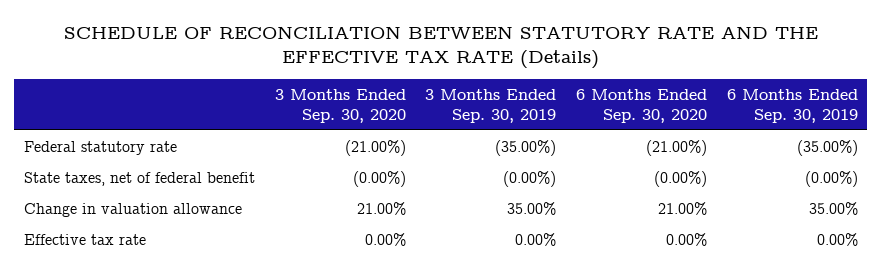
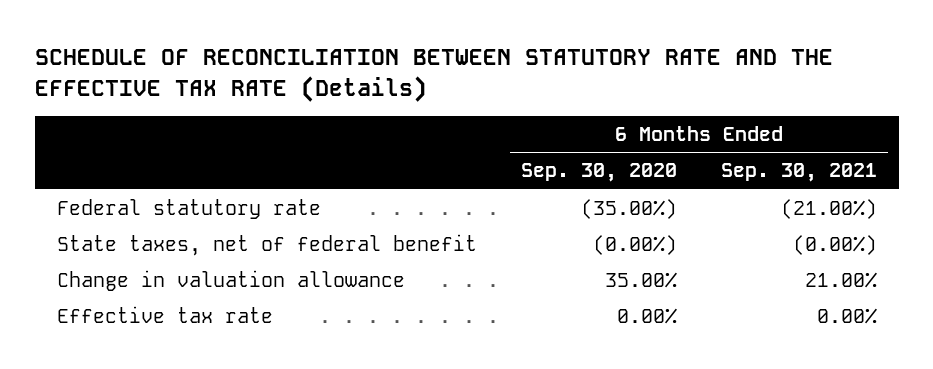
- | 3 Months Ended Sep. 30, 2020 | 3 Months Ended Sep. 30, 2019 | 6 Months Ended Sep. 30, 2020 | 6 Months Ended Sep. 30, 2019
+ | 6 Months Ended Sep. 30, 2020 | 6 Months Ended Sep. 30, 2021
- Federal statutory rate | (21.00%) | (35.00%) | (21.00%) | (35.00%)
+ Federal statutory rate | (35.00%) | (21.00%)
- Change in valuation allowance | 21.00% | 35.00% | 21.00% | 35.00%
+ Change in valuation allowance | 35.00% | 21.00%

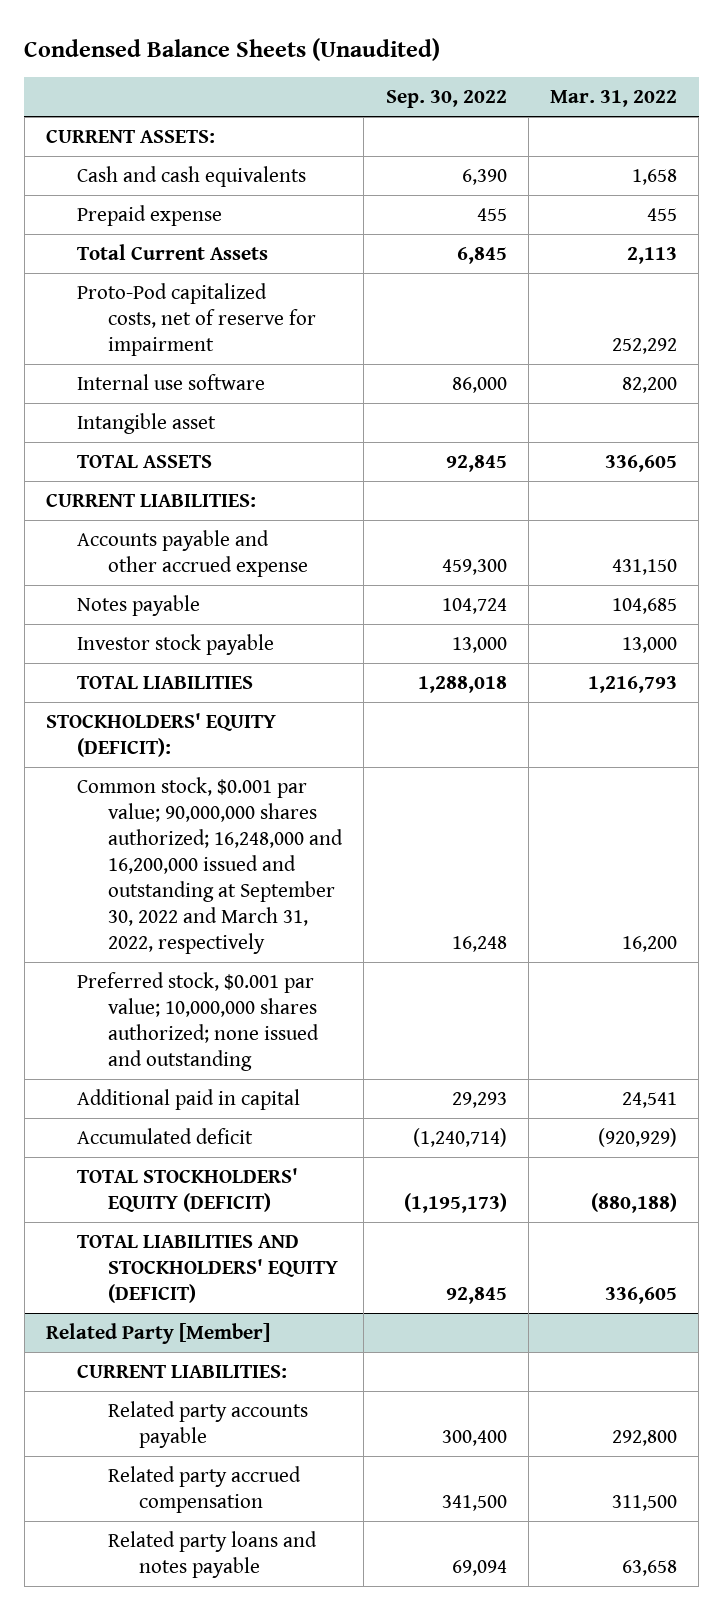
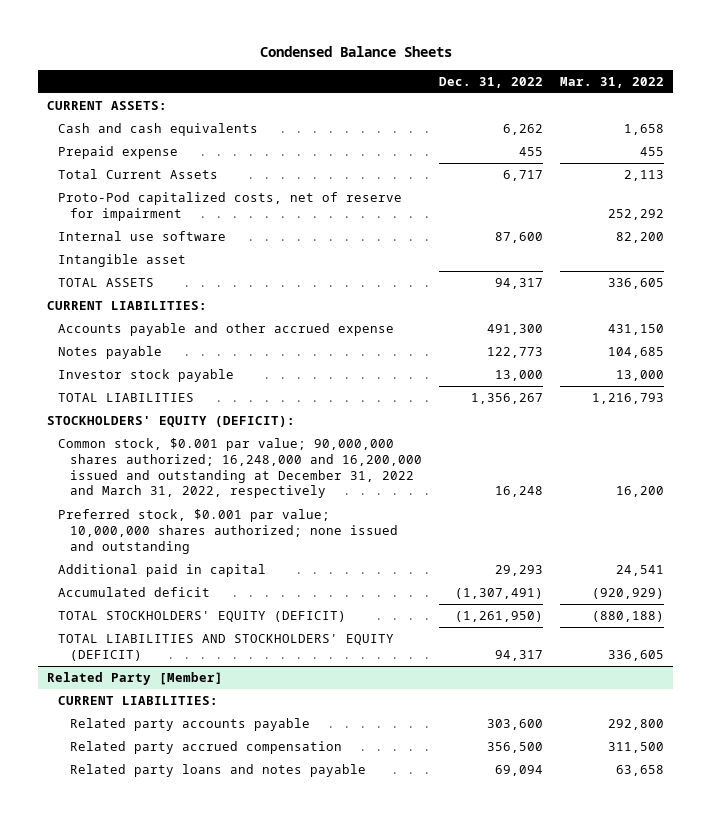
- Condensed Balance Sheets (Unaudited)
+ Condensed Balance Sheets
- | Sep. 30, 2022 | Mar. 31, 2022
+ | Dec. 31, 2022 | Mar. 31, 2022
- Common stock, $0.001 par value; 90,000,000 shares authorized; 16,248,000 and 16,200,000 issued and outstanding at September 30, 2022 and March 31, 2022, respectively | 16,248 | 16,200
+ Common stock, $0.001 par value; 90,000,000 shares authorized; 16,248,000 and 16,200,000 issued and outstanding at December 31, 2022 and March 31, 2022, respectively | 16,248 | 16,200

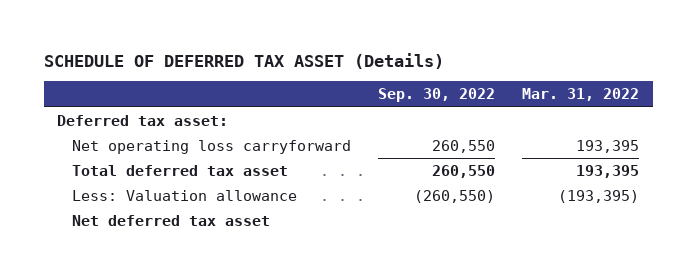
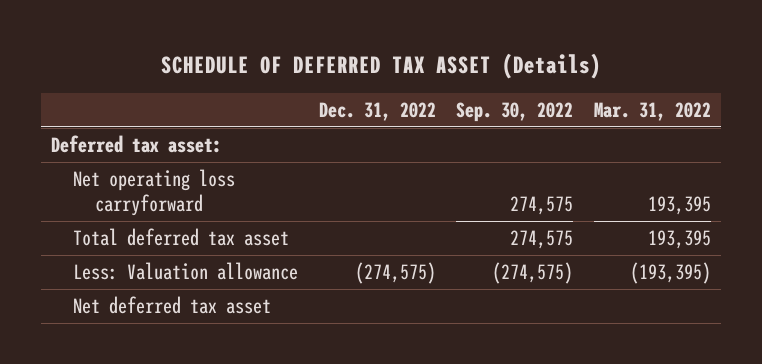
- | Sep. 30, 2022 | Mar. 31, 2022
+ | Dec. 31, 2022 | Sep. 30, 2022 | Mar. 31, 2022
- Net operating loss carryforward | 260,550 | 193,395
- Total deferred tax asset | 260,550 | 193,395
- Less: Valuation allowance | (260,550) | (193,395)
+ Net operating loss carryforward | | 274,575 | 193,395
+ Total deferred tax asset | | 274,575 | 193,395
+ Less: Valuation allowance | (274,575) | (274,575) | (193,395)

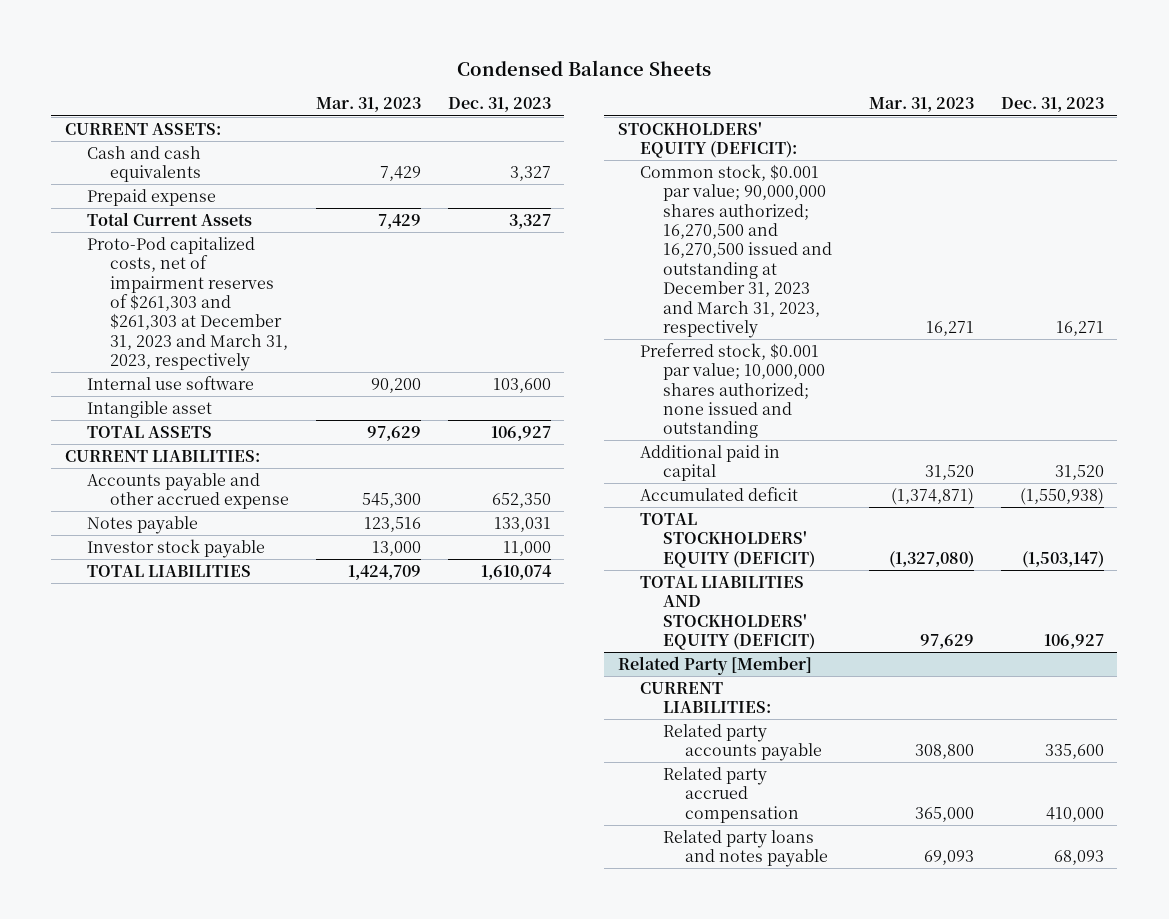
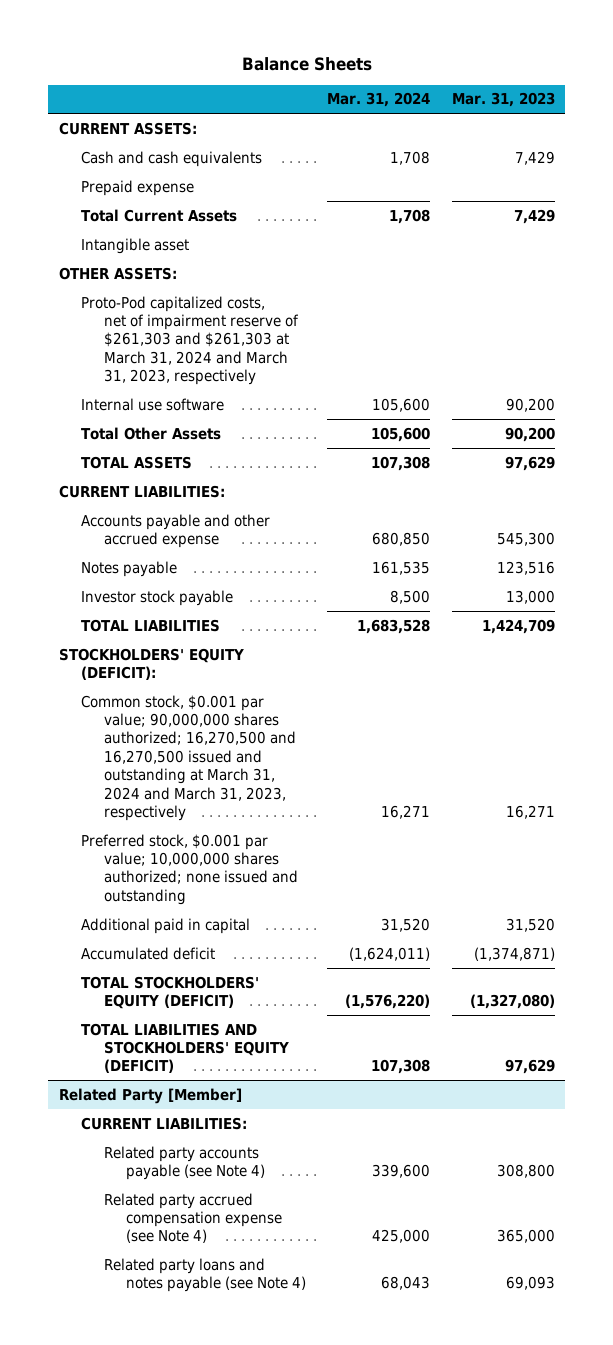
- Condensed Balance Sheets
+ Balance Sheets
- | Mar. 31, 2023 | Dec. 31, 2023
+ | Mar. 31, 2024 | Mar. 31, 2023
- Proto-Pod capitalized costs, net of impairment reserves of $261,303 and $261,303 at December 31, 2023 and March 31, 2023, respectively
+ OTHER ASSETS:
+ Proto-Pod capitalized costs, net of impairment reserve of $261,303 and $261,303 at March 31, 2024 and March 31, 2023, respectively
moved down: Internal use software | 105,600 | 90,200
+ Total Other Assets | 105,600 | 90,200
- Common stock, $0.001 par value; 90,000,000 shares authorized; 16,270,500 and 16,270,500 issued and outstanding at December 31, 2023 and March 31, 2023, respectively | 16,271 | 16,271
+ Common stock, $0.001 par value; 90,000,000 shares authorized; 16,270,500 and 16,270,500 issued and outstanding at March 31, 2024 and March 31, 2023, respectively | 16,271 | 16,271
@ Related Party [Member]
- Related party accounts payable | 308,800 | 335,600
- Related party accrued compensation | 365,000 | 410,000
- Related party loans and notes payable | 69,093 | 68,093
+ Related party accounts payable (see Note 4) | 339,600 | 308,800
+ Related party accrued compensation expense (see Note 4) | 425,000 | 365,000
+ Related party loans and notes payable (see Note 4) | 68,043 | 69,093

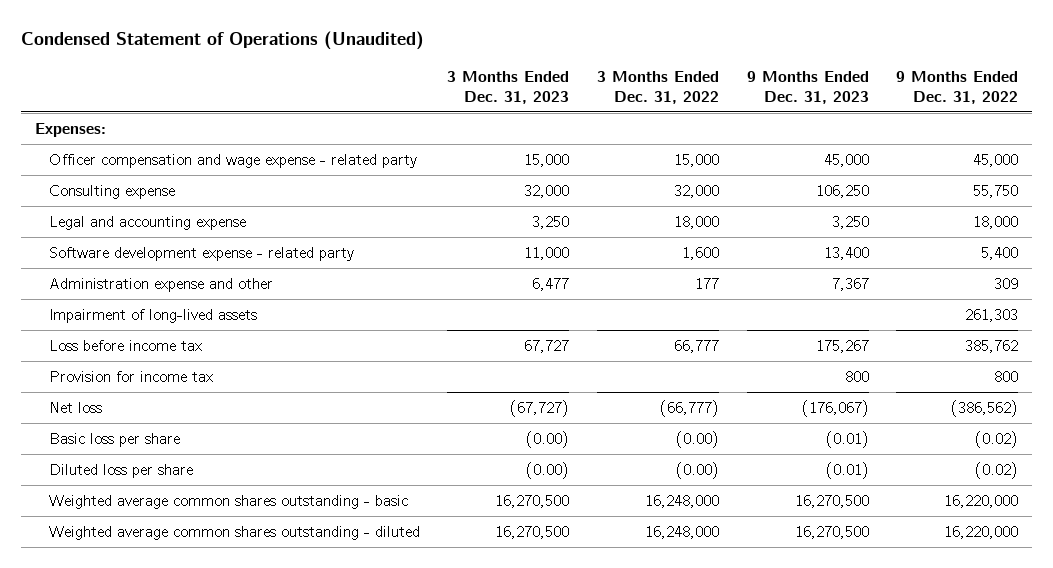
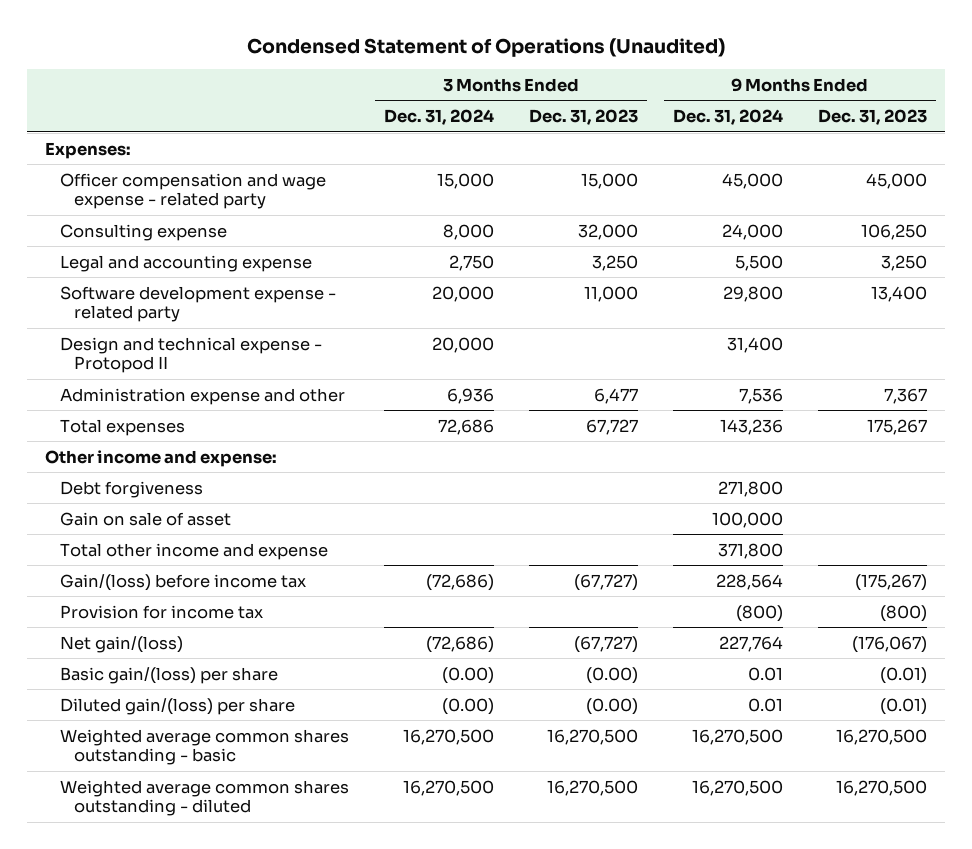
- | 3 Months Ended Dec. 31, 2023 | 3 Months Ended Dec. 31, 2022 | 9 Months Ended Dec. 31, 2023 | 9 Months Ended Dec. 31, 2022
+ | 3 Months Ended Dec. 31, 2024 | 3 Months Ended Dec. 31, 2023 | 9 Months Ended Dec. 31, 2024 | 9 Months Ended Dec. 31, 2023
+ Design and technical expense - Protopod II | 20,000 | | 31,400 |
- Impairment of long-lived assets | | | | 261,303
- Loss before income tax | 67,727 | 66,777 | 175,267 | 385,762
- Provision for income tax | | | 800 | 800
- Net loss | (67,727) | (66,777) | (176,067) | (386,562)
- Basic loss per share | (0.00) | (0.00) | (0.01) | (0.02)
- Diluted loss per share | (0.00) | (0.00) | (0.01) | (0.02)
+ Total expenses | 72,686 | 67,727 | 143,236 | 175,267
+ Other income and expense:
+ Debt forgiveness | | | 271,800 |
+ Gain on sale of asset | | | 100,000 |
+ Total other income and expense | | | 371,800 |
+ Gain/(loss) before income tax | (72,686) | (67,727) | 228,564 | (175,267)
+ Provision for income tax | | | (800) | (800)
+ Net gain/(loss) | (72,686) | (67,727) | 227,764 | (176,067)
+ Basic gain/(loss) per share | (0.00) | (0.00) | 0.01 | (0.01)
+ Diluted gain/(loss) per share | (0.00) | (0.00) | 0.01 | (0.01)

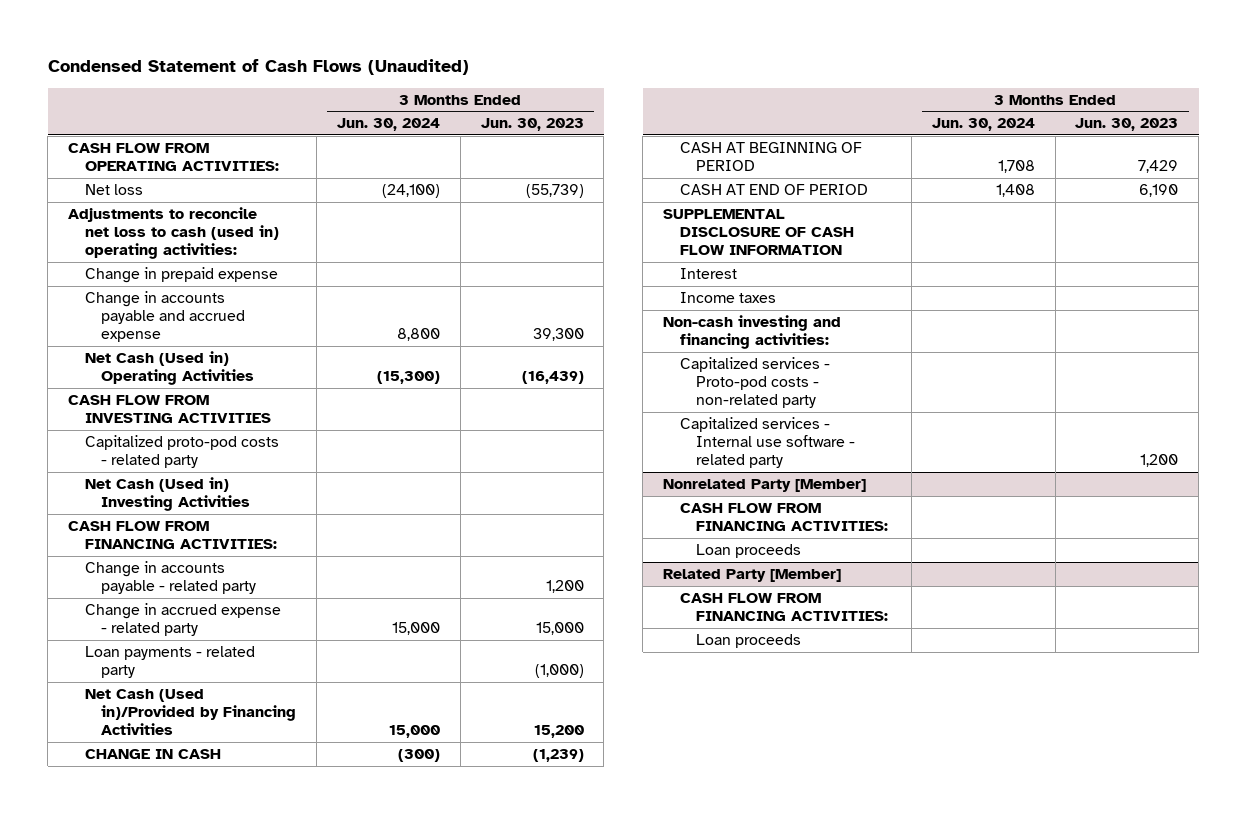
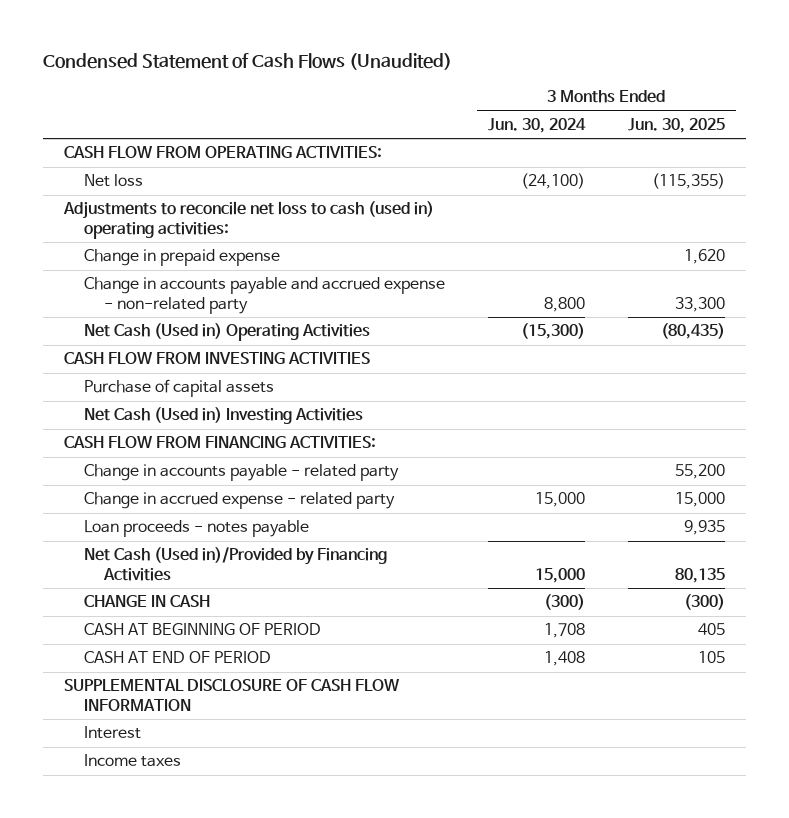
- | 3 Months Ended Jun. 30, 2024 | 3 Months Ended Jun. 30, 2023
+ | 3 Months Ended Jun. 30, 2024 | 3 Months Ended Jun. 30, 2025
- Change in accounts payable and accrued expense | 8,800 | 39,300
+ Change in accounts payable and accrued expense - non-related party | 8,800 | 33,300
- Capitalized proto-pod costs - related party
+ Purchase of capital assets
- Loan payments - related party | | (1,000)
+ Loan proceeds - notes payable | | 9,935
- Non-cash investing and financing activities:
- Capitalized services - Proto-pod costs - non-related party
- Capitalized services - Internal use software - related party | | 1,200
- Nonrelated Party [Member]
- CASH FLOW FROM FINANCING ACTIVITIES:
- Loan proceeds
- Related Party [Member]
- CASH FLOW FROM FINANCING ACTIVITIES:
- Loan proceeds

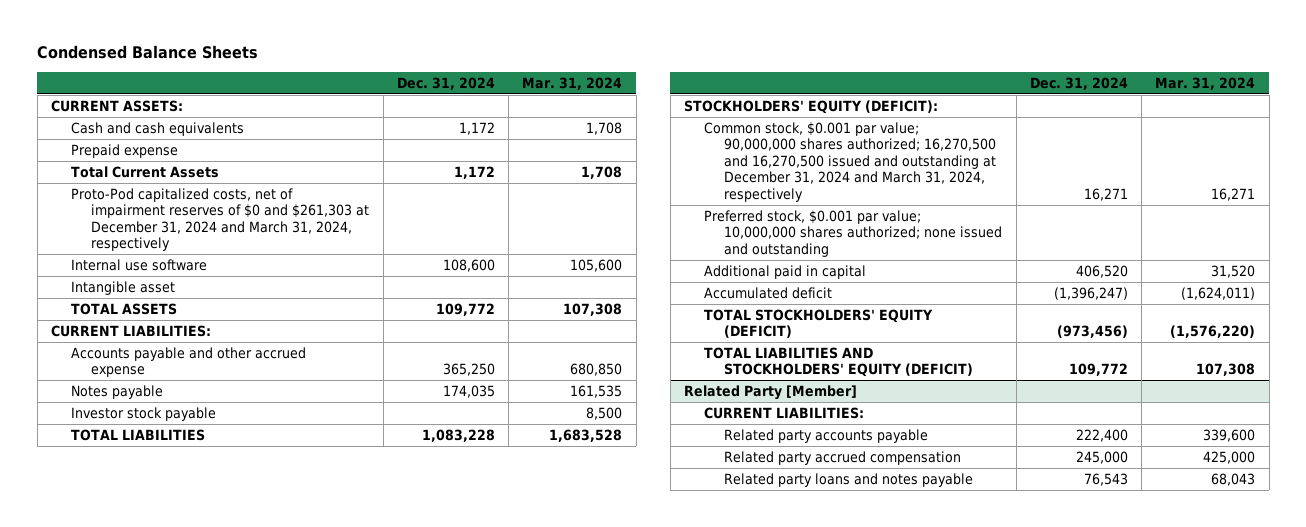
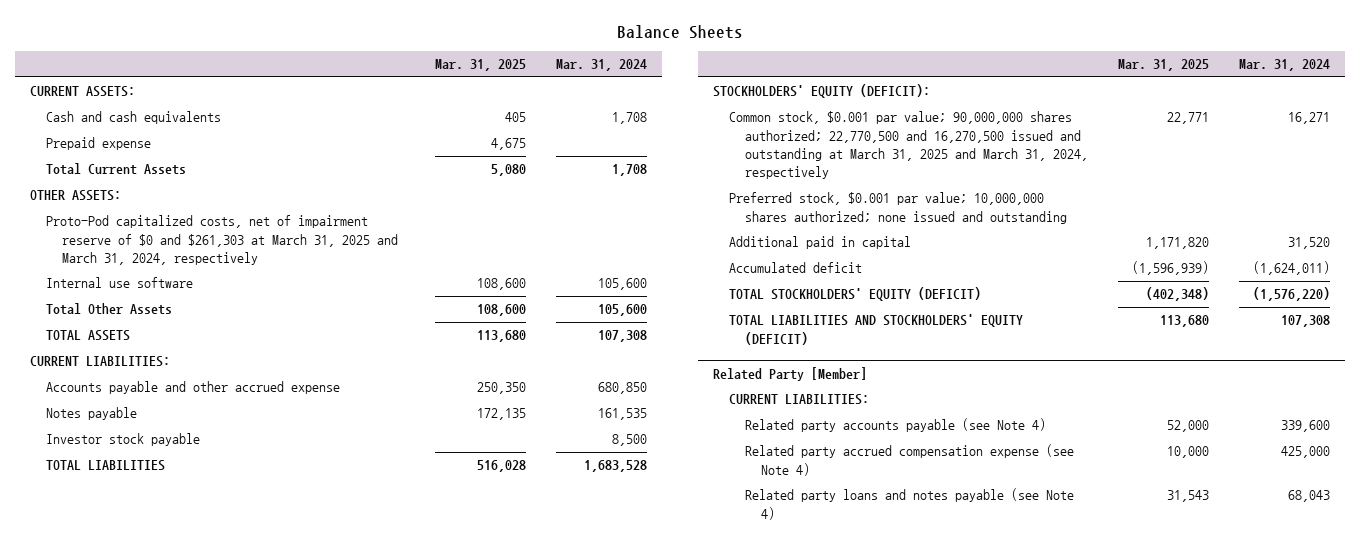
- Condensed Balance Sheets
+ Balance Sheets
- | Dec. 31, 2024 | Mar. 31, 2024
+ | Mar. 31, 2025 | Mar. 31, 2024
- Proto-Pod capitalized costs, net of impairment reserves of $0 and $261,303 at December 31, 2024 and March 31, 2024, respectively
+ OTHER ASSETS:
+ Proto-Pod capitalized costs, net of impairment reserve of $0 and $261,303 at March 31, 2025 and March 31, 2024, respectively
- Intangible asset
+ Total Other Assets | 108,600 | 105,600
- Common stock, $0.001 par value; 90,000,000 shares authorized; 16,270,500 and 16,270,500 issued and outstanding at December 31, 2024 and March 31, 2024, respectively | 16,271 | 16,271
+ Common stock, $0.001 par value; 90,000,000 shares authorized; 22,770,500 and 16,270,500 issued and outstanding at March 31, 2025 and March 31, 2024, respectively | 22,771 | 16,271
@ Related Party [Member]
- Related party accounts payable | 222,400 | 339,600
- Related party accrued compensation | 245,000 | 425,000
- Related party loans and notes payable | 76,543 | 68,043
+ Related party accounts payable (see Note 4) | 52,000 | 339,600
+ Related party accrued compensation expense (see Note 4) | 10,000 | 425,000
+ Related party loans and notes payable (see Note 4) | 31,543 | 68,043

